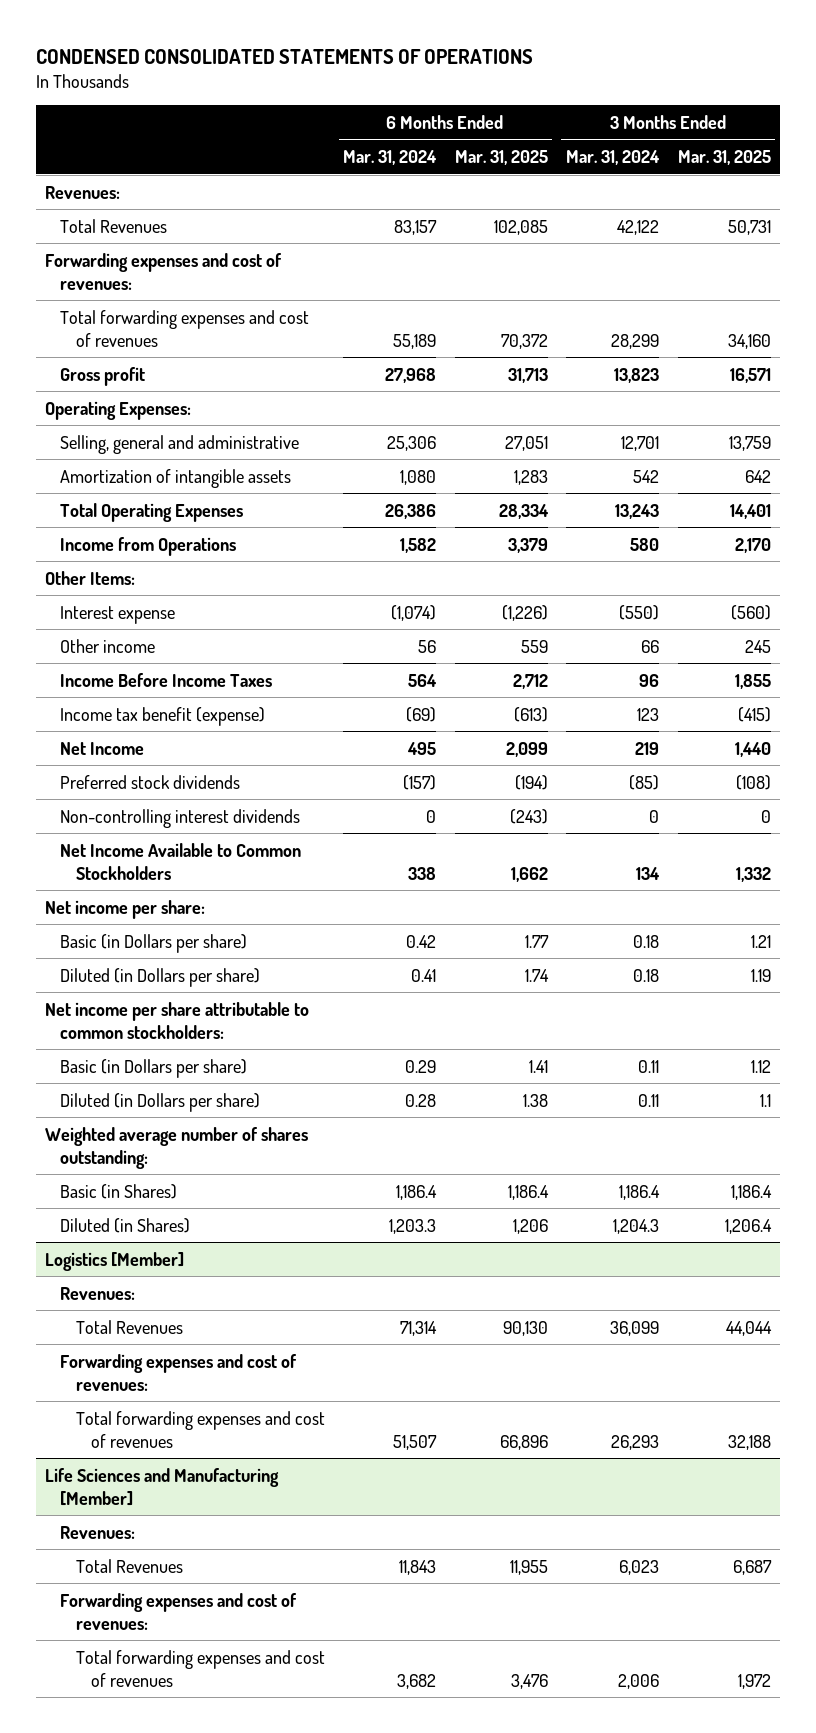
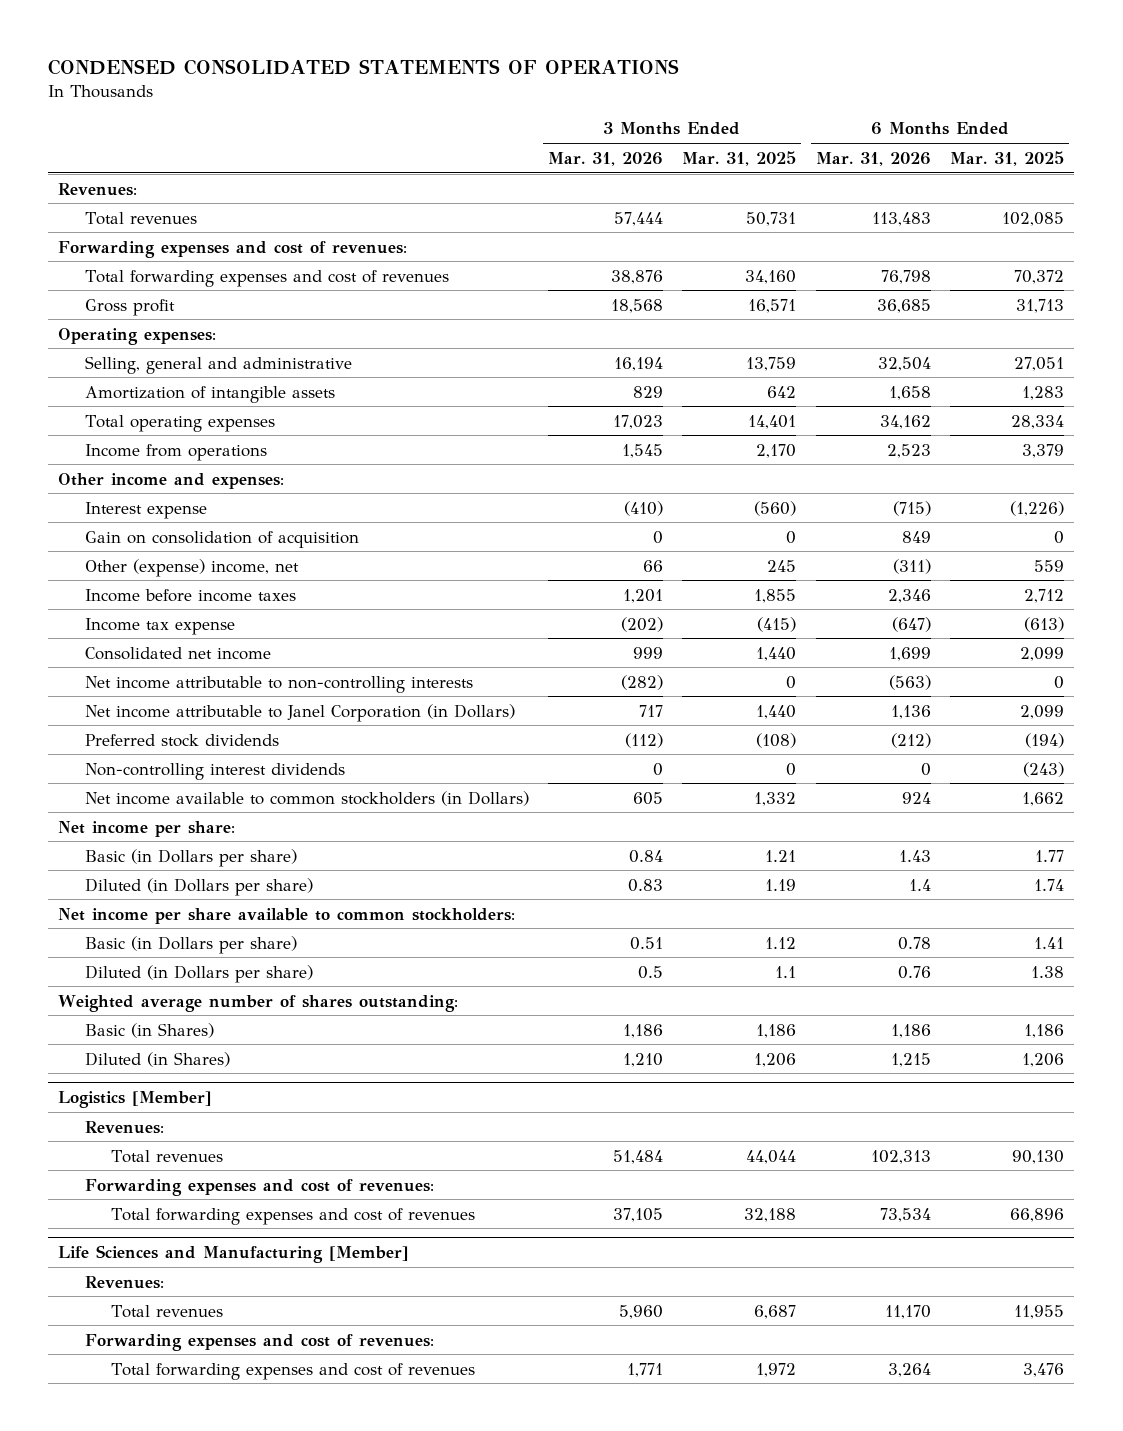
- | 6 Months Ended Mar. 31, 2024 | 6 Months Ended Mar. 31, 2025 | 3 Months Ended Mar. 31, 2024 | 3 Months Ended Mar. 31, 2025
+ | 3 Months Ended Mar. 31, 2026 | 3 Months Ended Mar. 31, 2025 | 6 Months Ended Mar. 31, 2026 | 6 Months Ended Mar. 31, 2025
- Total Revenues | 83,157 | 102,085 | 42,122 | 50,731
+ Total revenues | 57,444 | 50,731 | 113,483 | 102,085
- Operating Expenses:
+ Operating expenses:
- Total Operating Expenses | 26,386 | 28,334 | 13,243 | 14,401
- Income from Operations | 1,582 | 3,379 | 580 | 2,170
- Other Items:
+ Total operating expenses | 17,023 | 14,401 | 34,162 | 28,334
+ Income from operations | 1,545 | 2,170 | 2,523 | 3,379
+ Other income and expenses:
- Other income | 56 | 559 | 66 | 245
- Income Before Income Taxes | 564 | 2,712 | 96 | 1,855
- Income tax benefit (expense) | (69) | (613) | 123 | (415)
- Net Income | 495 | 2,099 | 219 | 1,440
+ Gain on consolidation of acquisition | 0 | 0 | 849 | 0
+ Other (expense) income, net | 66 | 245 | (311) | 559
+ Income before income taxes | 1,201 | 1,855 | 2,346 | 2,712
+ Income tax expense | (202) | (415) | (647) | (613)
+ Consolidated net income | 999 | 1,440 | 1,699 | 2,099
+ Net income attributable to non-controlling interests | (282) | 0 | (563) | 0
+ Net income attributable to Janel Corporation (in Dollars) | 717 | 1,440 | 1,136 | 2,099
- Net Income Available to Common Stockholders | 338 | 1,662 | 134 | 1,332
+ Net income available to common stockholders (in Dollars) | 605 | 1,332 | 924 | 1,662
- Net income per share attributable to common stockholders:
+ Net income per share available to common stockholders:
- Basic (in Shares) | 1,186.4 | 1,186.4 | 1,186.4 | 1,186.4
- Diluted (in Shares) | 1,203.3 | 1,206 | 1,204.3 | 1,206.4
+ Basic (in Shares) | 1,186 | 1,186 | 1,186 | 1,186
+ Diluted (in Shares) | 1,210 | 1,206 | 1,215 | 1,206
@ Logistics [Member]
- Total Revenues | 71,314 | 90,130 | 36,099 | 44,044
+ Total revenues | 51,484 | 44,044 | 102,313 | 90,130
@ Life Sciences and Manufacturing [Member]
- Total Revenues | 11,843 | 11,955 | 6,023 | 6,687
+ Total revenues | 5,960 | 6,687 | 11,170 | 11,955

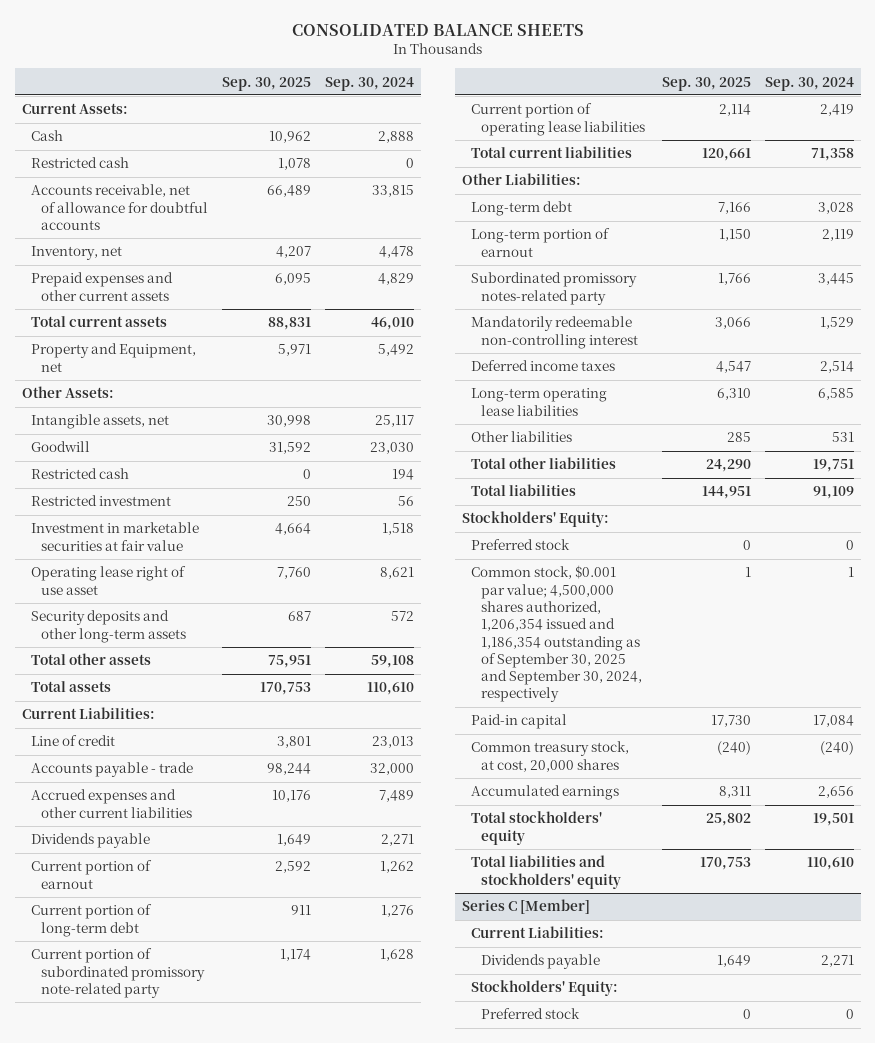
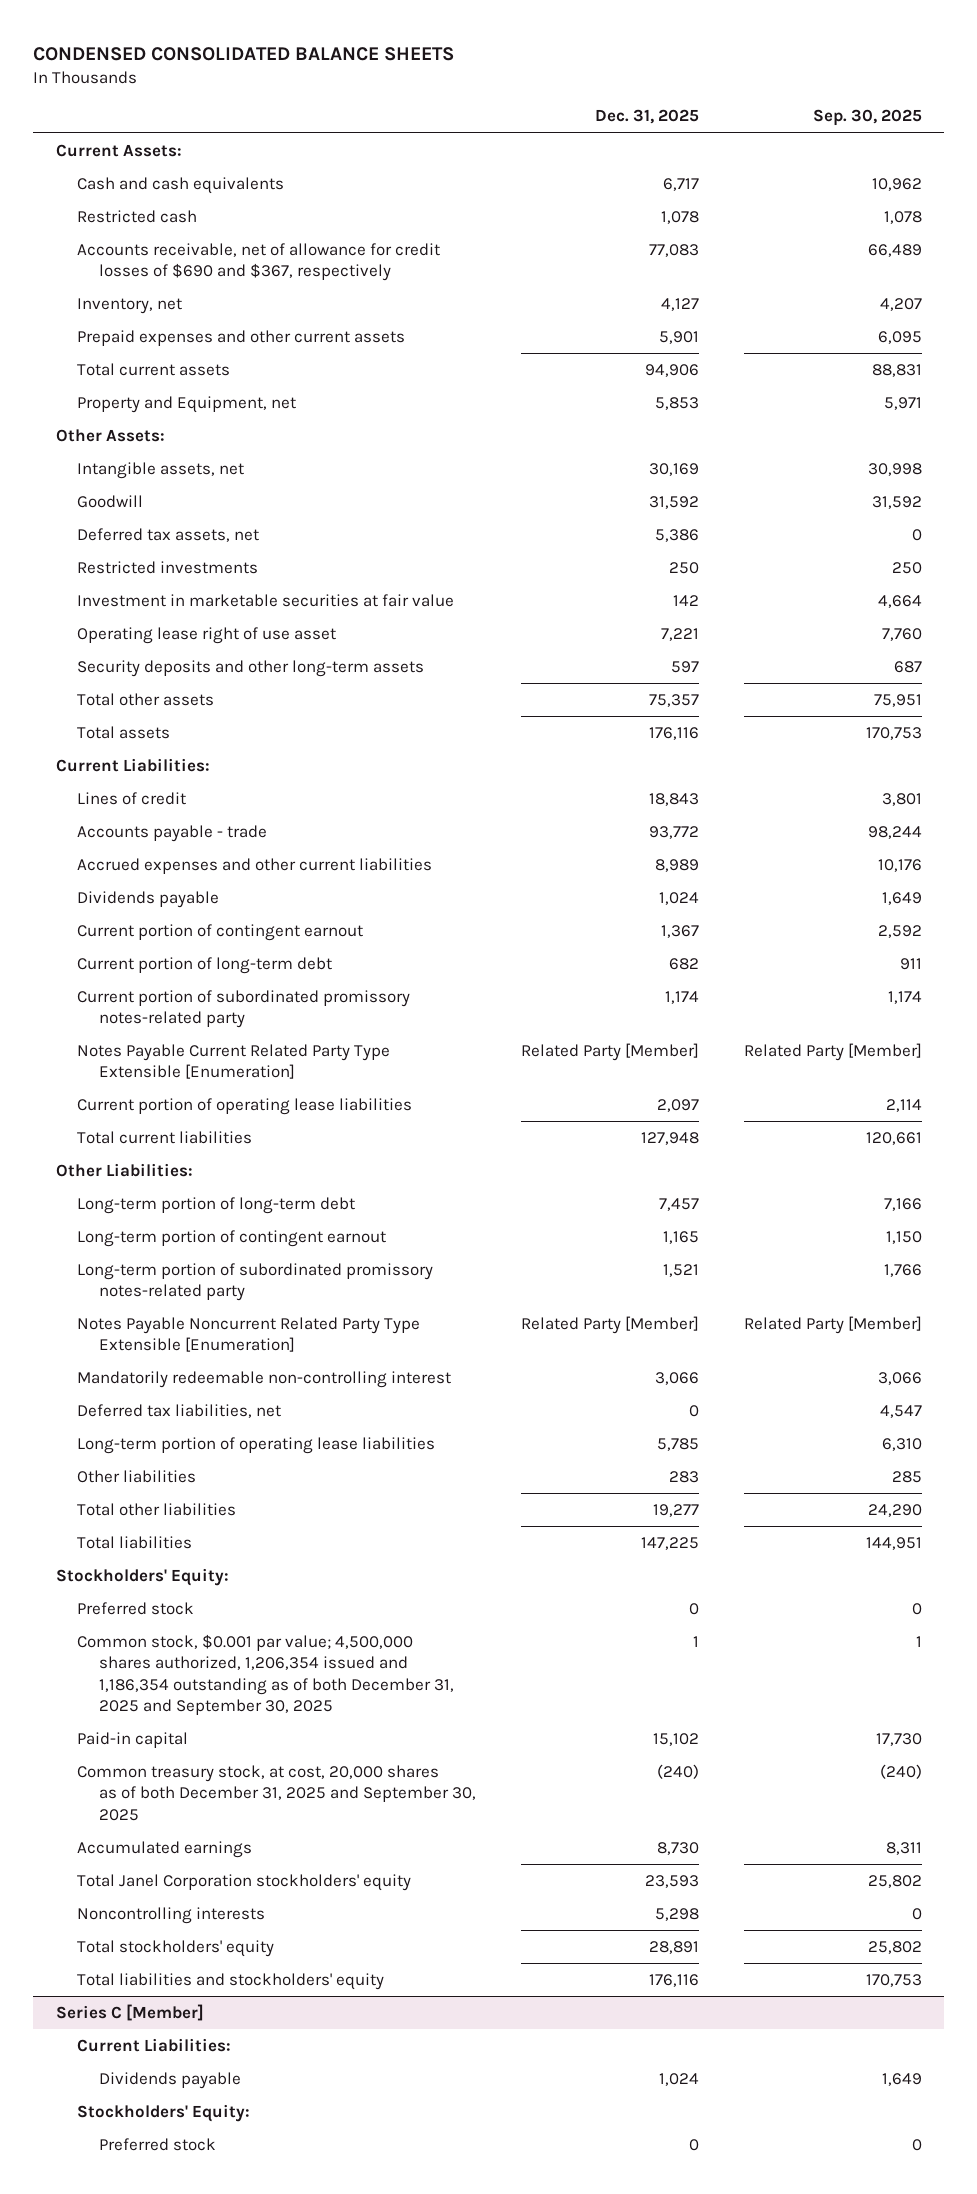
- CONSOLIDATED BALANCE SHEETS
+ CONDENSED CONSOLIDATED BALANCE SHEETS
- | Sep. 30, 2025 | Sep. 30, 2024
+ | Dec. 31, 2025 | Sep. 30, 2025
- Cash | 10,962 | 2,888
+ Cash and cash equivalents | 6,717 | 10,962
- Accounts receivable, net of allowance for doubtful accounts | 66,489 | 33,815
+ Accounts receivable, net of allowance for credit losses of $690 and $367, respectively | 77,083 | 66,489
- Restricted cash | 0 | 194
- Restricted investment | 250 | 56
+ Deferred tax assets, net | 5,386 | 0
+ Restricted investments | 250 | 250
- Line of credit | 3,801 | 23,013
+ Lines of credit | 18,843 | 3,801
- Current portion of earnout | 2,592 | 1,262
+ Current portion of contingent earnout | 1,367 | 2,592
- Current portion of subordinated promissory note-related party | 1,174 | 1,628
+ Current portion of subordinated promissory notes-related party | 1,174 | 1,174
+ Notes Payable Current Related Party Type Extensible [Enumeration] | Related Party [Member] | Related Party [Member]
- Long-term debt | 7,166 | 3,028
- Long-term portion of earnout | 1,150 | 2,119
- Subordinated promissory notes-related party | 1,766 | 3,445
+ Long-term portion of long-term debt | 7,457 | 7,166
+ Long-term portion of contingent earnout | 1,165 | 1,150
+ Long-term portion of subordinated promissory notes-related party | 1,521 | 1,766
+ Notes Payable Noncurrent Related Party Type Extensible [Enumeration] | Related Party [Member] | Related Party [Member]
- Deferred income taxes | 4,547 | 2,514
- Long-term operating lease liabilities | 6,310 | 6,585
+ Deferred tax liabilities, net | 0 | 4,547
+ Long-term portion of operating lease liabilities | 5,785 | 6,310
- Common stock, $0.001 par value; 4,500,000 shares authorized, 1,206,354 issued and 1,186,354 outstanding as of September 30, 2025 and September 30, 2024, respectively | 1 | 1
+ Common stock, $0.001 par value; 4,500,000 shares authorized, 1,206,354 issued and 1,186,354 outstanding as of both December 31, 2025 and September 30, 2025 | 1 | 1
- Common treasury stock, at cost, 20,000 shares | (240) | (240)
+ Common treasury stock, at cost, 20,000 shares as of both December 31, 2025 and September 30, 2025 | (240) | (240)
+ Total Janel Corporation stockholders' equity | 23,593 | 25,802
+ Noncontrolling interests | 5,298 | 0

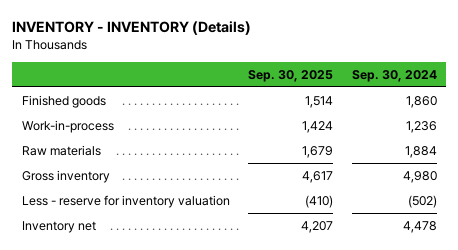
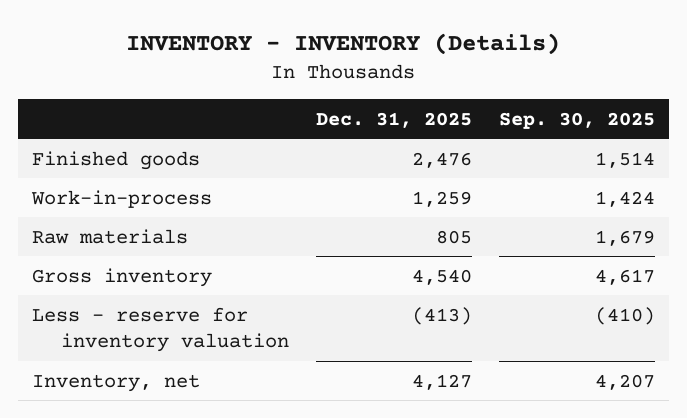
- | Sep. 30, 2025 | Sep. 30, 2024
+ | Dec. 31, 2025 | Sep. 30, 2025
- Inventory net | 4,207 | 4,478
+ Inventory, net | 4,127 | 4,207

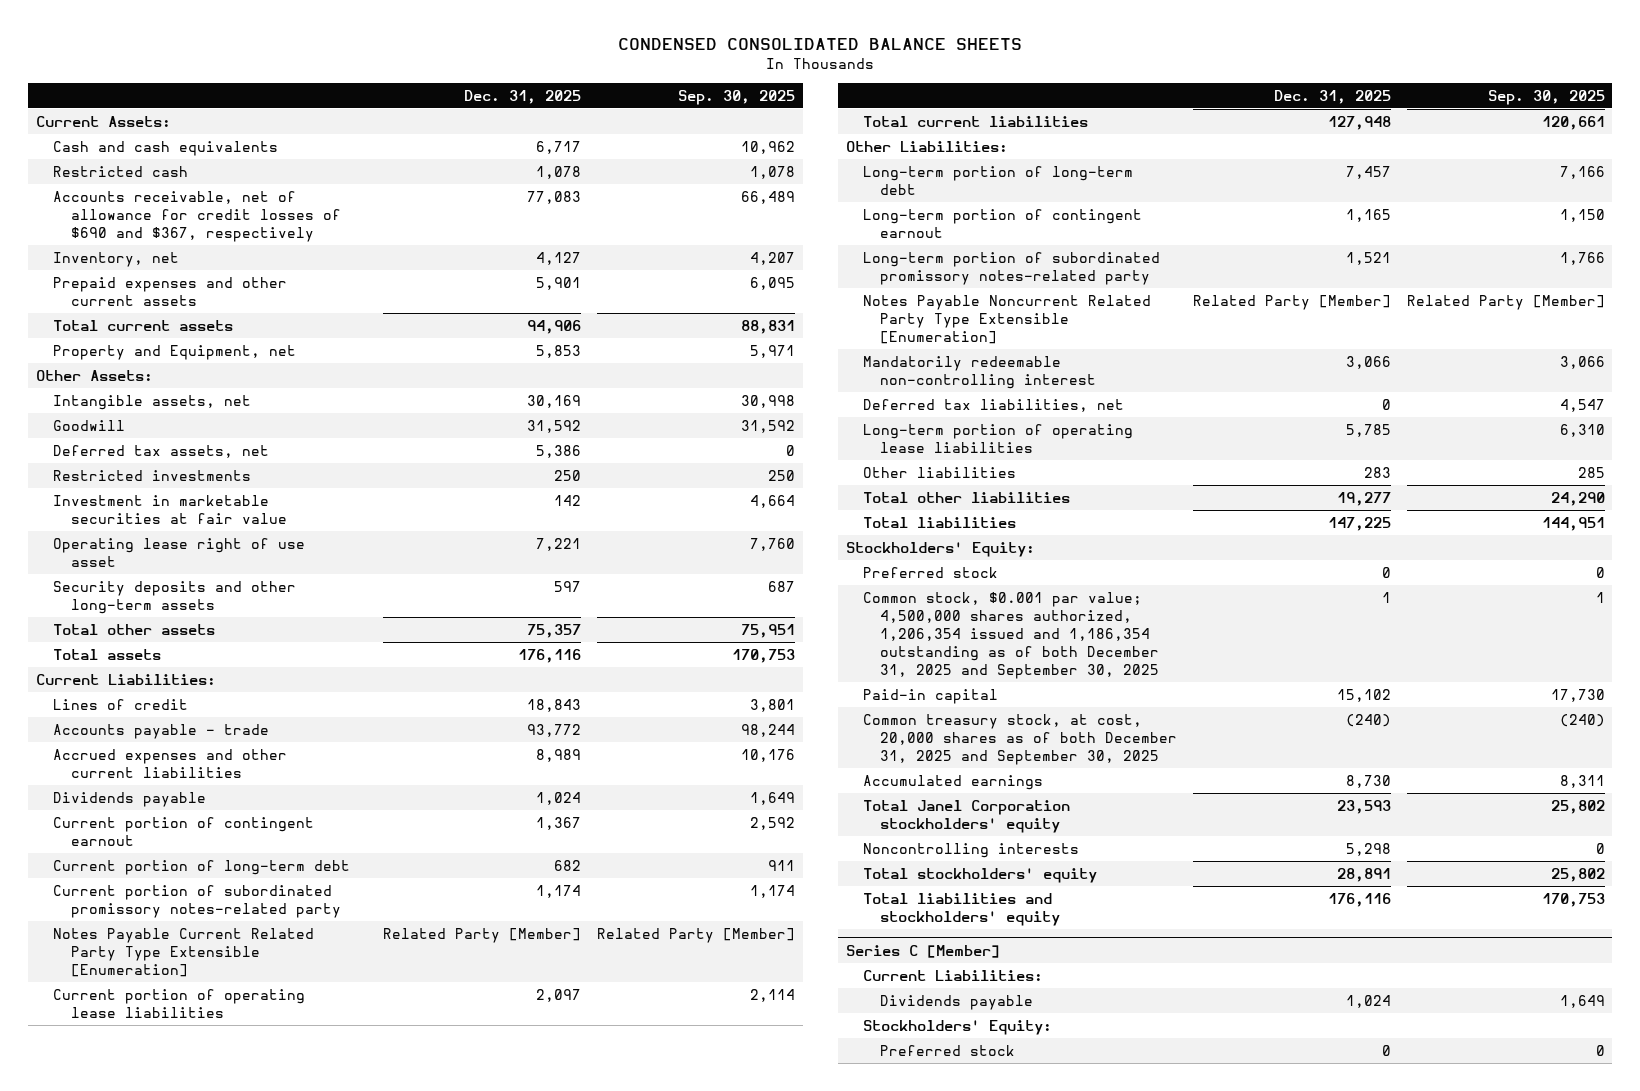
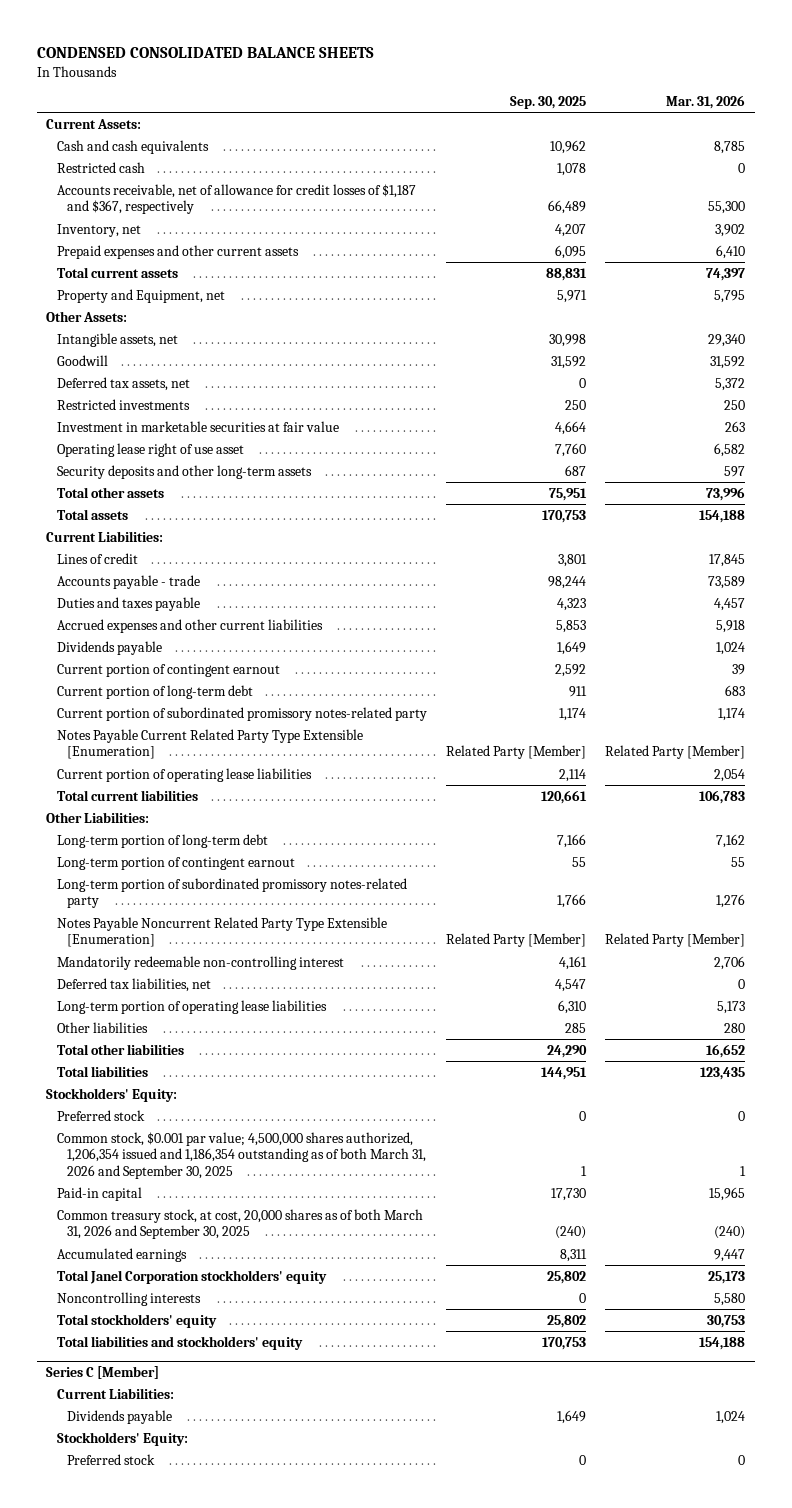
- | Dec. 31, 2025 | Sep. 30, 2025
+ | Sep. 30, 2025 | Mar. 31, 2026
- Accounts receivable, net of allowance for credit losses of $690 and $367, respectively | 77,083 | 66,489
+ Accounts receivable, net of allowance for credit losses of $1,187 and $367, respectively | 66,489 | 55,300
- Accrued expenses and other current liabilities | 8,989 | 10,176
+ Duties and taxes payable | 4,323 | 4,457
+ Accrued expenses and other current liabilities | 5,853 | 5,918
- Long-term portion of contingent earnout | 1,165 | 1,150
+ Long-term portion of contingent earnout | 55 | 55
- Mandatorily redeemable non-controlling interest | 3,066 | 3,066
+ Mandatorily redeemable non-controlling interest | 4,161 | 2,706
- Common stock, $0.001 par value; 4,500,000 shares authorized, 1,206,354 issued and 1,186,354 outstanding as of both December 31, 2025 and September 30, 2025 | 1 | 1
+ Common stock, $0.001 par value; 4,500,000 shares authorized, 1,206,354 issued and 1,186,354 outstanding as of both March 31, 2026 and September 30, 2025 | 1 | 1
- Common treasury stock, at cost, 20,000 shares as of both December 31, 2025 and September 30, 2025 | (240) | (240)
+ Common treasury stock, at cost, 20,000 shares as of both March 31, 2026 and September 30, 2025 | (240) | (240)

